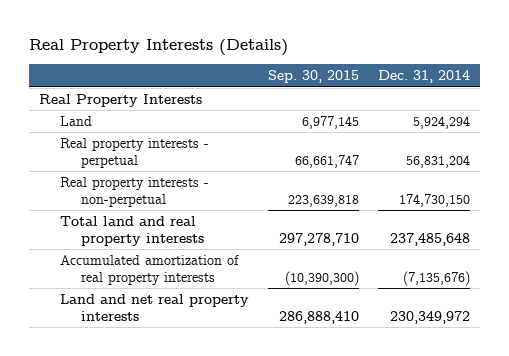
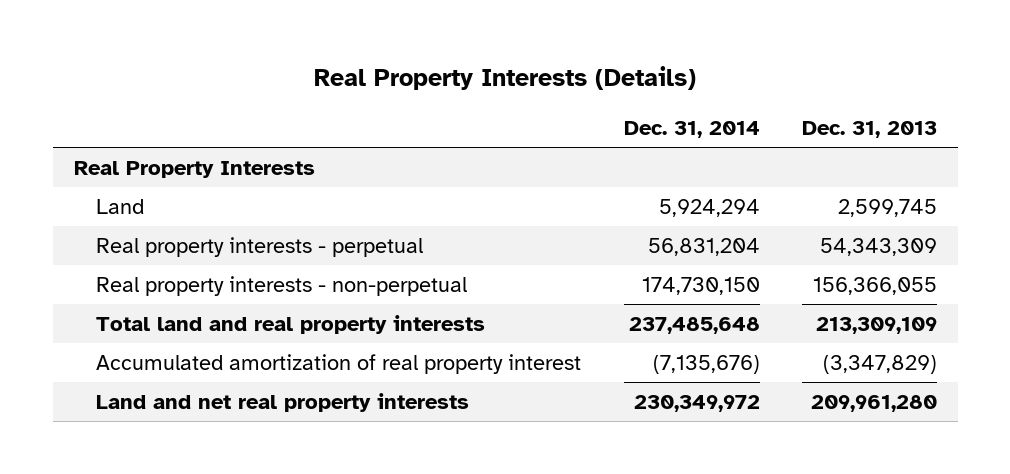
- | Sep. 30, 2015 | Dec. 31, 2014
+ | Dec. 31, 2014 | Dec. 31, 2013
- Accumulated amortization of real property interests | (10,390,300) | (7,135,676)
+ Accumulated amortization of real property interest | (7,135,676) | (3,347,829)

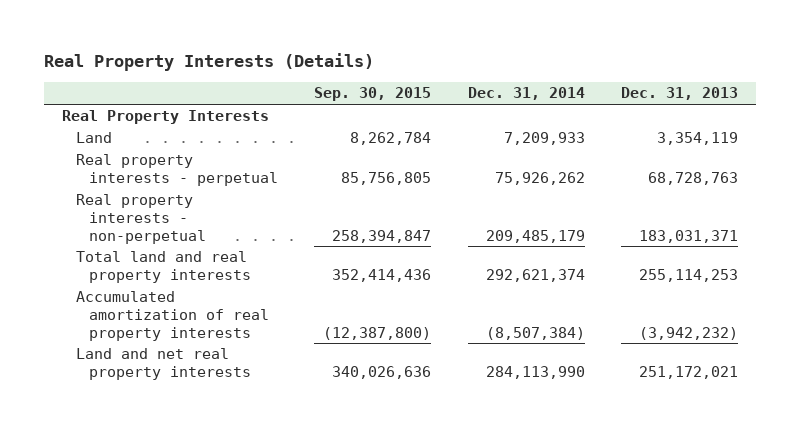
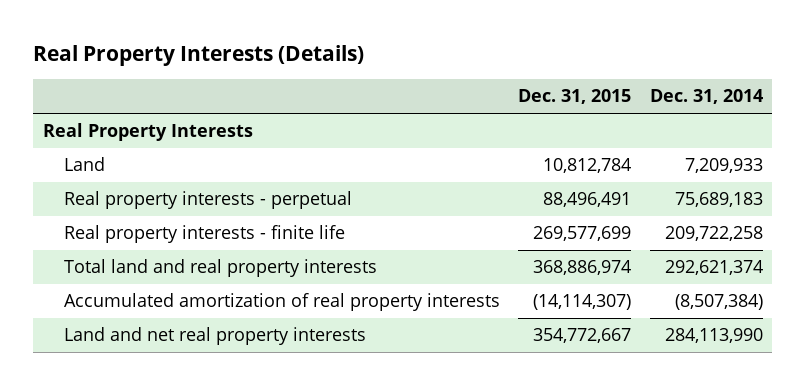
- | Sep. 30, 2015 | Dec. 31, 2014 | Dec. 31, 2013
+ | Dec. 31, 2015 | Dec. 31, 2014
- Real property interests - perpetual | 85,756,805 | 75,926,262 | 68,728,763
- Real property interests - non-perpetual | 258,394,847 | 209,485,179 | 183,031,371
+ Real property interests - perpetual | 88,496,491 | 75,689,183
+ Real property interests - finite life | 269,577,699 | 209,722,258

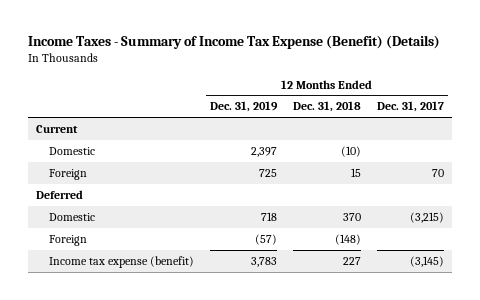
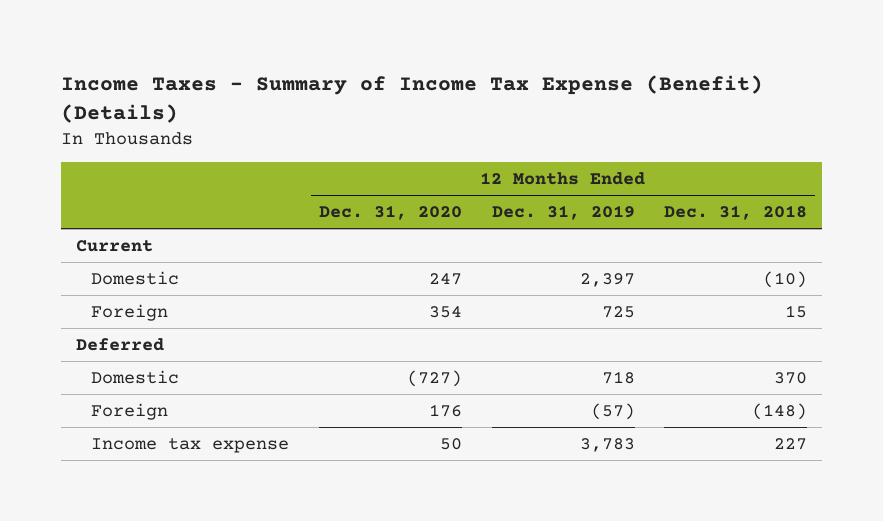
- | 12 Months Ended Dec. 31, 2019 | 12 Months Ended Dec. 31, 2018 | 12 Months Ended Dec. 31, 2017
+ | 12 Months Ended Dec. 31, 2020 | 12 Months Ended Dec. 31, 2019 | 12 Months Ended Dec. 31, 2018
- Income tax expense (benefit) | 3,783 | 227 | (3,145)
+ Income tax expense | 50 | 3,783 | 227

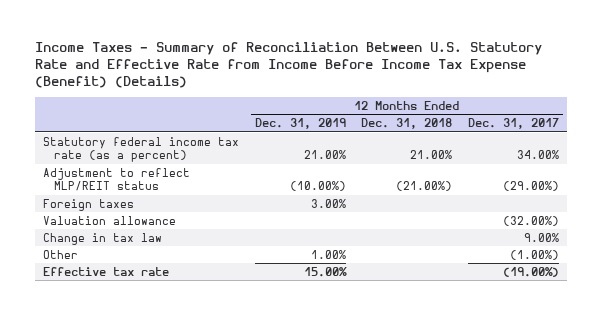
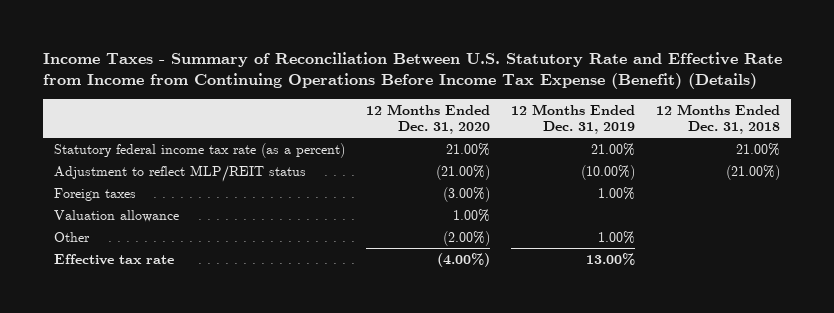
- Income Taxes - Summary of Reconciliation Between U.S. Statutory Rate and Effective Rate from Income Before Income Tax Expense (Benefit) (Details)
+ Income Taxes - Summary of Reconciliation Between U.S. Statutory Rate and Effective Rate from Income from Continuing Operations Before Income Tax Expense (Benefit) (Details)
- | 12 Months Ended Dec. 31, 2019 | 12 Months Ended Dec. 31, 2018 | 12 Months Ended Dec. 31, 2017
+ | 12 Months Ended Dec. 31, 2020 | 12 Months Ended Dec. 31, 2019 | 12 Months Ended Dec. 31, 2018
- Foreign taxes | 3.00% | |
+ Foreign taxes | (3.00%) | 1.00% |
- Change in tax law | | | 9.00%
- Effective tax rate | 15.00% | | (19.00%)
+ Effective tax rate | (4.00%) | 13.00% |

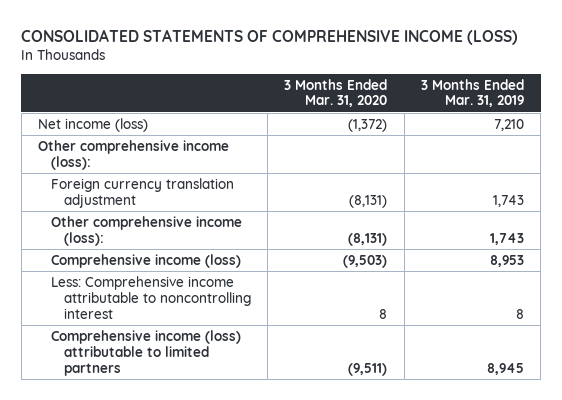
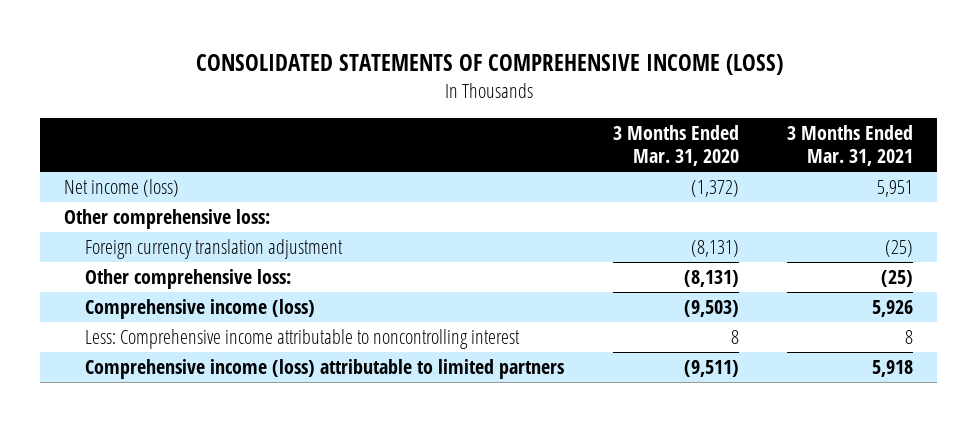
- | 3 Months Ended Mar. 31, 2020 | 3 Months Ended Mar. 31, 2019
+ | 3 Months Ended Mar. 31, 2020 | 3 Months Ended Mar. 31, 2021
- Other comprehensive income (loss):
+ Other comprehensive loss:
- Other comprehensive income (loss): | (8,131) | 1,743
+ Other comprehensive loss: | (8,131) | (25)

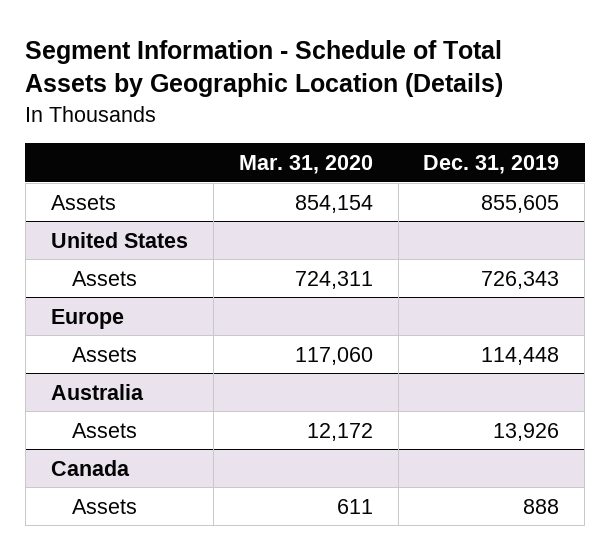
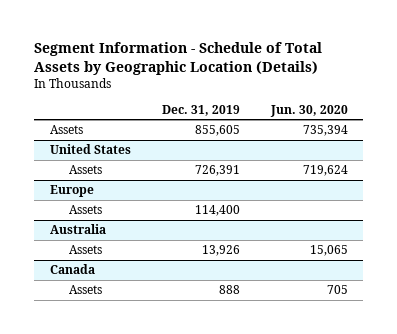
- | Mar. 31, 2020 | Dec. 31, 2019
+ | Dec. 31, 2019 | Jun. 30, 2020
@ United States
- Assets | 724,311 | 726,343
+ Assets | 726,391 | 719,624
@ Europe
- Assets | 117,060 | 114,448
+ Assets | 114,400 |

